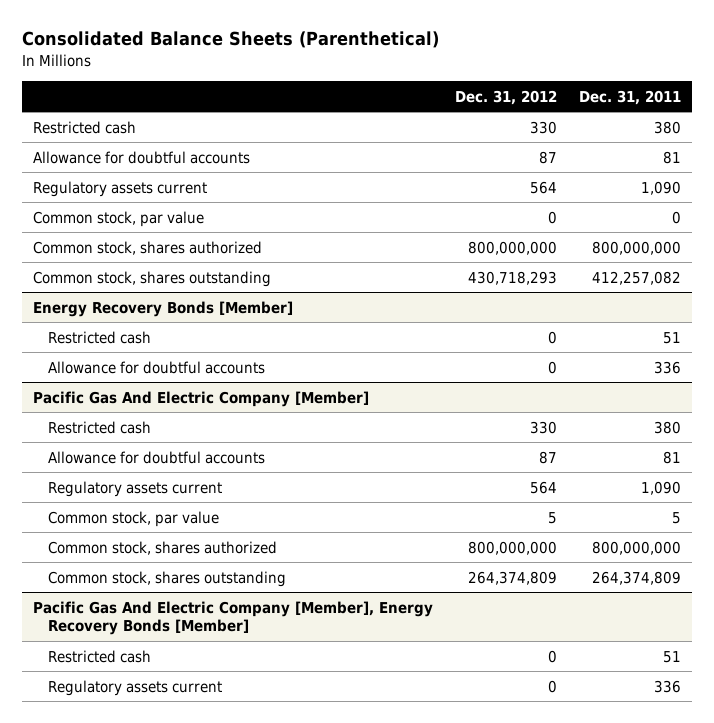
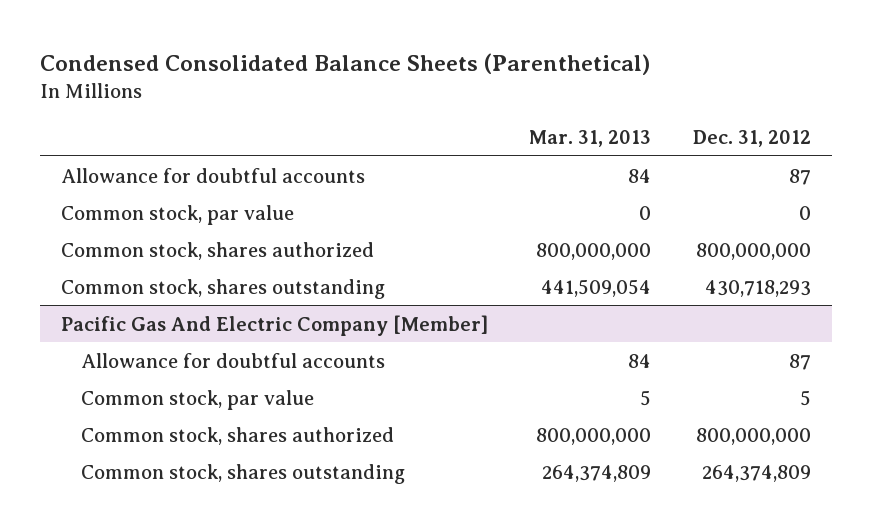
- Consolidated Balance Sheets (Parenthetical)
+ Condensed Consolidated Balance Sheets (Parenthetical)
- | Dec. 31, 2012 | Dec. 31, 2011
+ | Mar. 31, 2013 | Dec. 31, 2012
- Restricted cash | 330 | 380
- Regulatory assets current | 564 | 1,090
- Energy Recovery Bonds [Member]
- Restricted cash | 0 | 51
- Allowance for doubtful accounts | 0 | 336
@ Pacific Gas And Electric Company [Member]
- Restricted cash | 330 | 380
- Regulatory assets current | 564 | 1,090
- Pacific Gas And Electric Company [Member], Energy Recovery Bonds [Member]
- Restricted cash | 0 | 51
- Regulatory assets current | 0 | 336

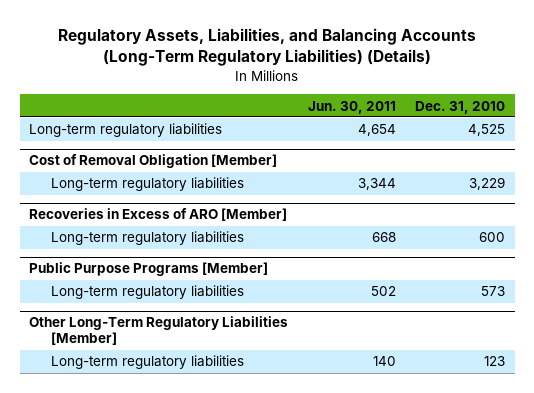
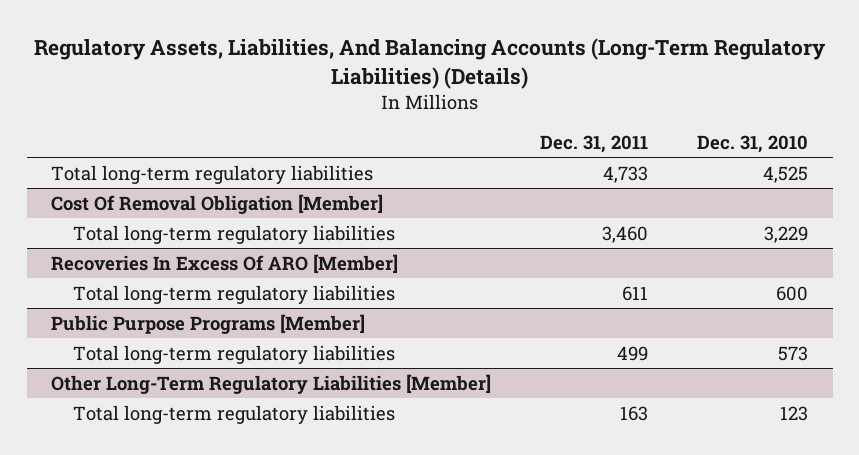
- Regulatory Assets, Liabilities, and Balancing Accounts (Long-Term Regulatory Liabilities) (Details)
+ Regulatory Assets, Liabilities, And Balancing Accounts (Long-Term Regulatory Liabilities) (Details)
- | Jun. 30, 2011 | Dec. 31, 2010
+ | Dec. 31, 2011 | Dec. 31, 2010
- Long-term regulatory liabilities | 4,654 | 4,525
- Cost of Removal Obligation [Member]
- Long-term regulatory liabilities | 3,344 | 3,229
- Recoveries in Excess of ARO [Member]
- Long-term regulatory liabilities | 668 | 600
+ Total long-term regulatory liabilities | 4,733 | 4,525
+ Cost Of Removal Obligation [Member]
+ Total long-term regulatory liabilities | 3,460 | 3,229
+ Recoveries In Excess Of ARO [Member]
+ Total long-term regulatory liabilities | 611 | 600
@ Public Purpose Programs [Member]
- Long-term regulatory liabilities | 502 | 573
+ Total long-term regulatory liabilities | 499 | 573
@ Other Long-Term Regulatory Liabilities [Member]
- Long-term regulatory liabilities | 140 | 123
+ Total long-term regulatory liabilities | 163 | 123

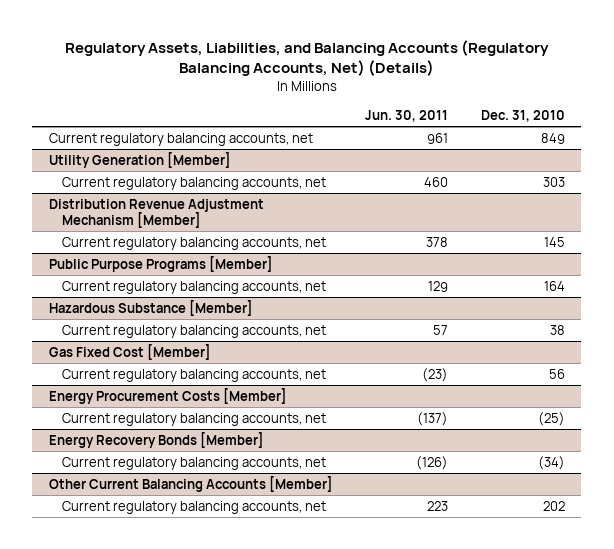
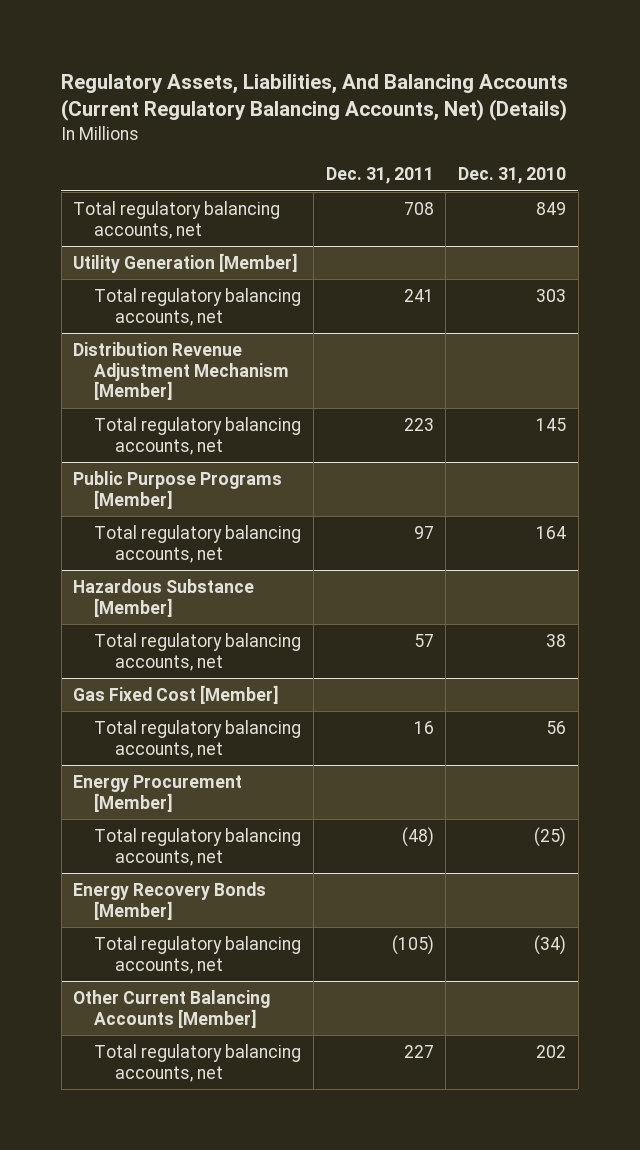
- Regulatory Assets, Liabilities, and Balancing Accounts (Regulatory Balancing Accounts, Net) (Details)
+ Regulatory Assets, Liabilities, And Balancing Accounts (Current Regulatory Balancing Accounts, Net) (Details)
- | Jun. 30, 2011 | Dec. 31, 2010
+ | Dec. 31, 2011 | Dec. 31, 2010
- Current regulatory balancing accounts, net | 961 | 849
+ Total regulatory balancing accounts, net | 708 | 849
@ Utility Generation [Member]
- Current regulatory balancing accounts, net | 460 | 303
+ Total regulatory balancing accounts, net | 241 | 303
@ Distribution Revenue Adjustment Mechanism [Member]
- Current regulatory balancing accounts, net | 378 | 145
+ Total regulatory balancing accounts, net | 223 | 145
@ Public Purpose Programs [Member]
- Current regulatory balancing accounts, net | 129 | 164
+ Total regulatory balancing accounts, net | 97 | 164
@ Hazardous Substance [Member]
- Current regulatory balancing accounts, net | 57 | 38
+ Total regulatory balancing accounts, net | 57 | 38
@ Gas Fixed Cost [Member]
- Current regulatory balancing accounts, net | (23) | 56
- Energy Procurement Costs [Member]
- Current regulatory balancing accounts, net | (137) | (25)
@ Gas Fixed Cost [Member]
+ Total regulatory balancing accounts, net | 16 | 56
+ Energy Procurement [Member]
+ Total regulatory balancing accounts, net | (48) | (25)
@ Energy Recovery Bonds [Member]
- Current regulatory balancing accounts, net | (126) | (34)
+ Total regulatory balancing accounts, net | (105) | (34)
@ Other Current Balancing Accounts [Member]
- Current regulatory balancing accounts, net | 223 | 202
+ Total regulatory balancing accounts, net | 227 | 202

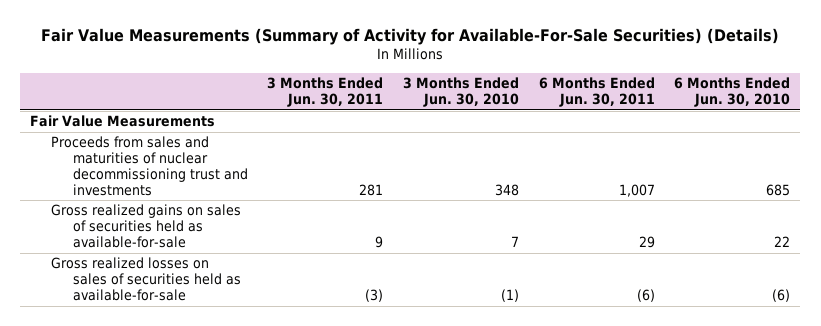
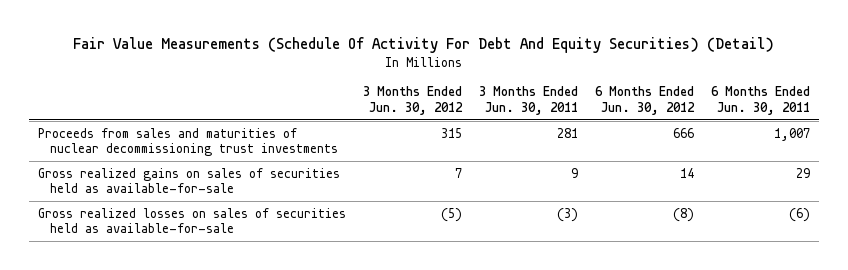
- Fair Value Measurements (Summary of Activity for Available-For-Sale Securities) (Details)
+ Fair Value Measurements (Schedule Of Activity For Debt And Equity Securities) (Detail)
- | 3 Months Ended Jun. 30, 2011 | 3 Months Ended Jun. 30, 2010 | 6 Months Ended Jun. 30, 2011 | 6 Months Ended Jun. 30, 2010
+ | 3 Months Ended Jun. 30, 2012 | 3 Months Ended Jun. 30, 2011 | 6 Months Ended Jun. 30, 2012 | 6 Months Ended Jun. 30, 2011
- Fair Value Measurements
- Proceeds from sales and maturities of nuclear decommissioning trust and investments | 281 | 348 | 1,007 | 685
+ Proceeds from sales and maturities of nuclear decommissioning trust investments | 315 | 281 | 666 | 1,007

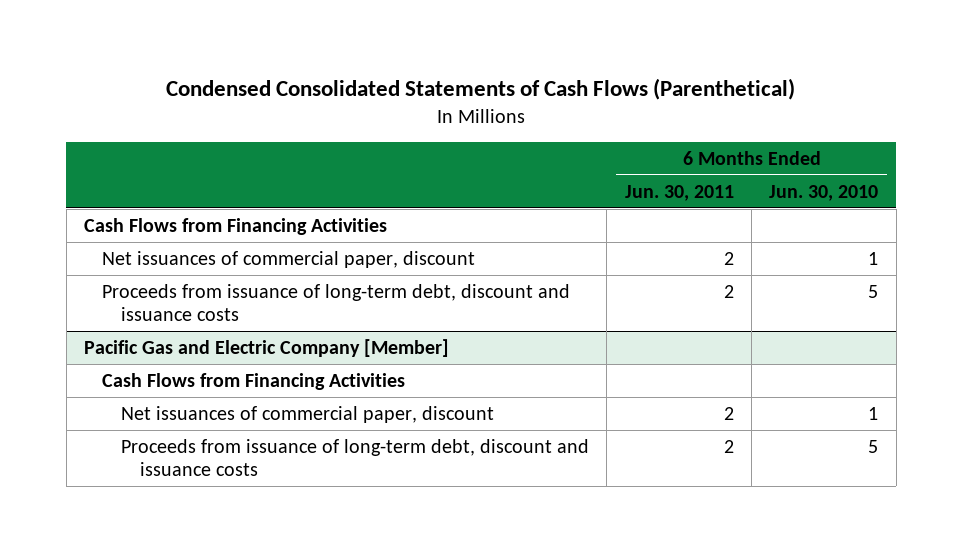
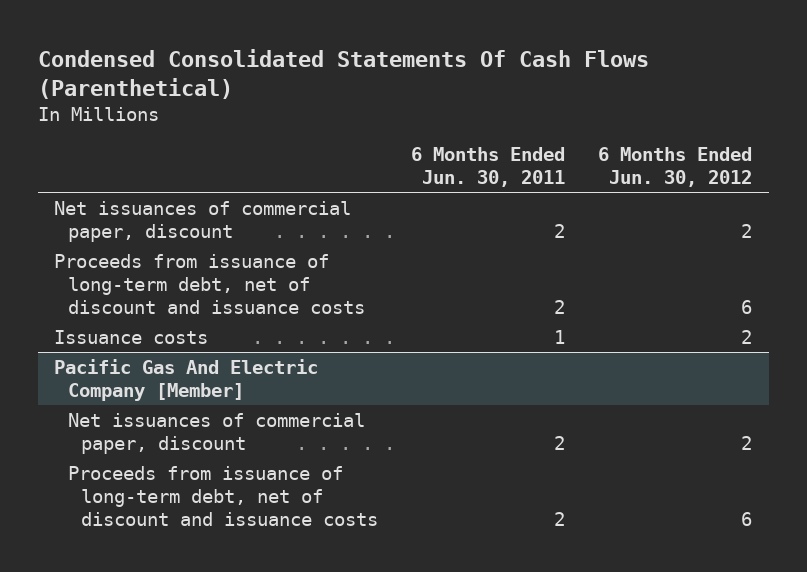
- Condensed Consolidated Statements of Cash Flows (Parenthetical)
+ Condensed Consolidated Statements Of Cash Flows (Parenthetical)
- | 6 Months Ended Jun. 30, 2011 | 6 Months Ended Jun. 30, 2010
+ | 6 Months Ended Jun. 30, 2011 | 6 Months Ended Jun. 30, 2012
- Cash Flows from Financing Activities
- Proceeds from issuance of long-term debt, discount and issuance costs | 2 | 5
- Pacific Gas and Electric Company [Member]
- Cash Flows from Financing Activities
+ Proceeds from issuance of long-term debt, net of discount and issuance costs | 2 | 6
+ Issuance costs | 1 | 2
+ Pacific Gas And Electric Company [Member]
- Proceeds from issuance of long-term debt, discount and issuance costs | 2 | 5
+ Proceeds from issuance of long-term debt, net of discount and issuance costs | 2 | 6

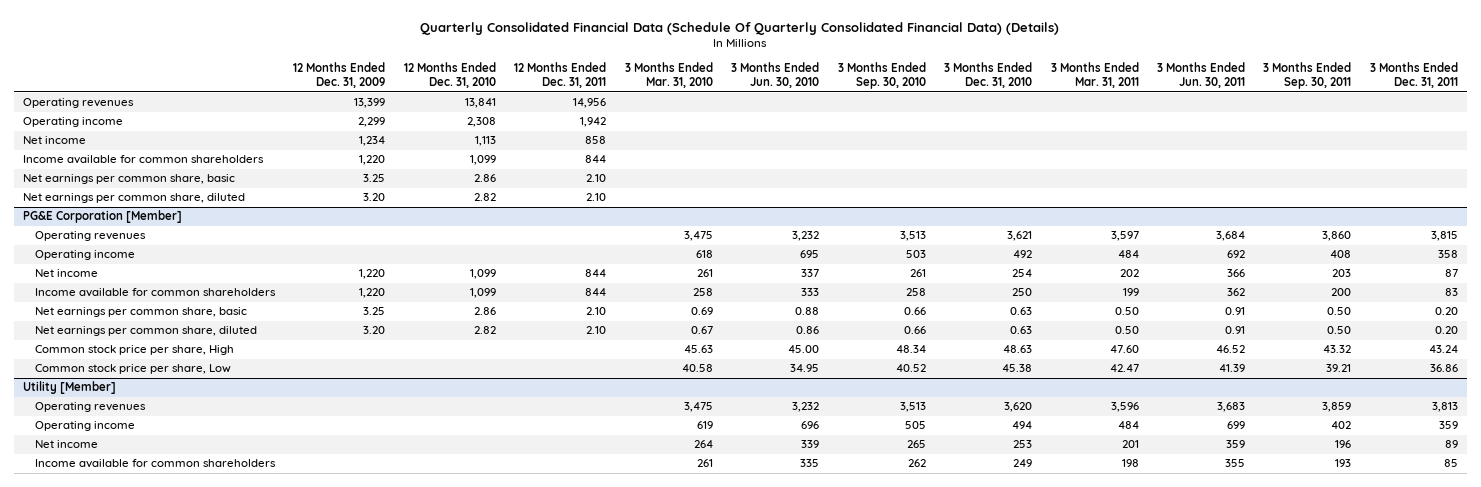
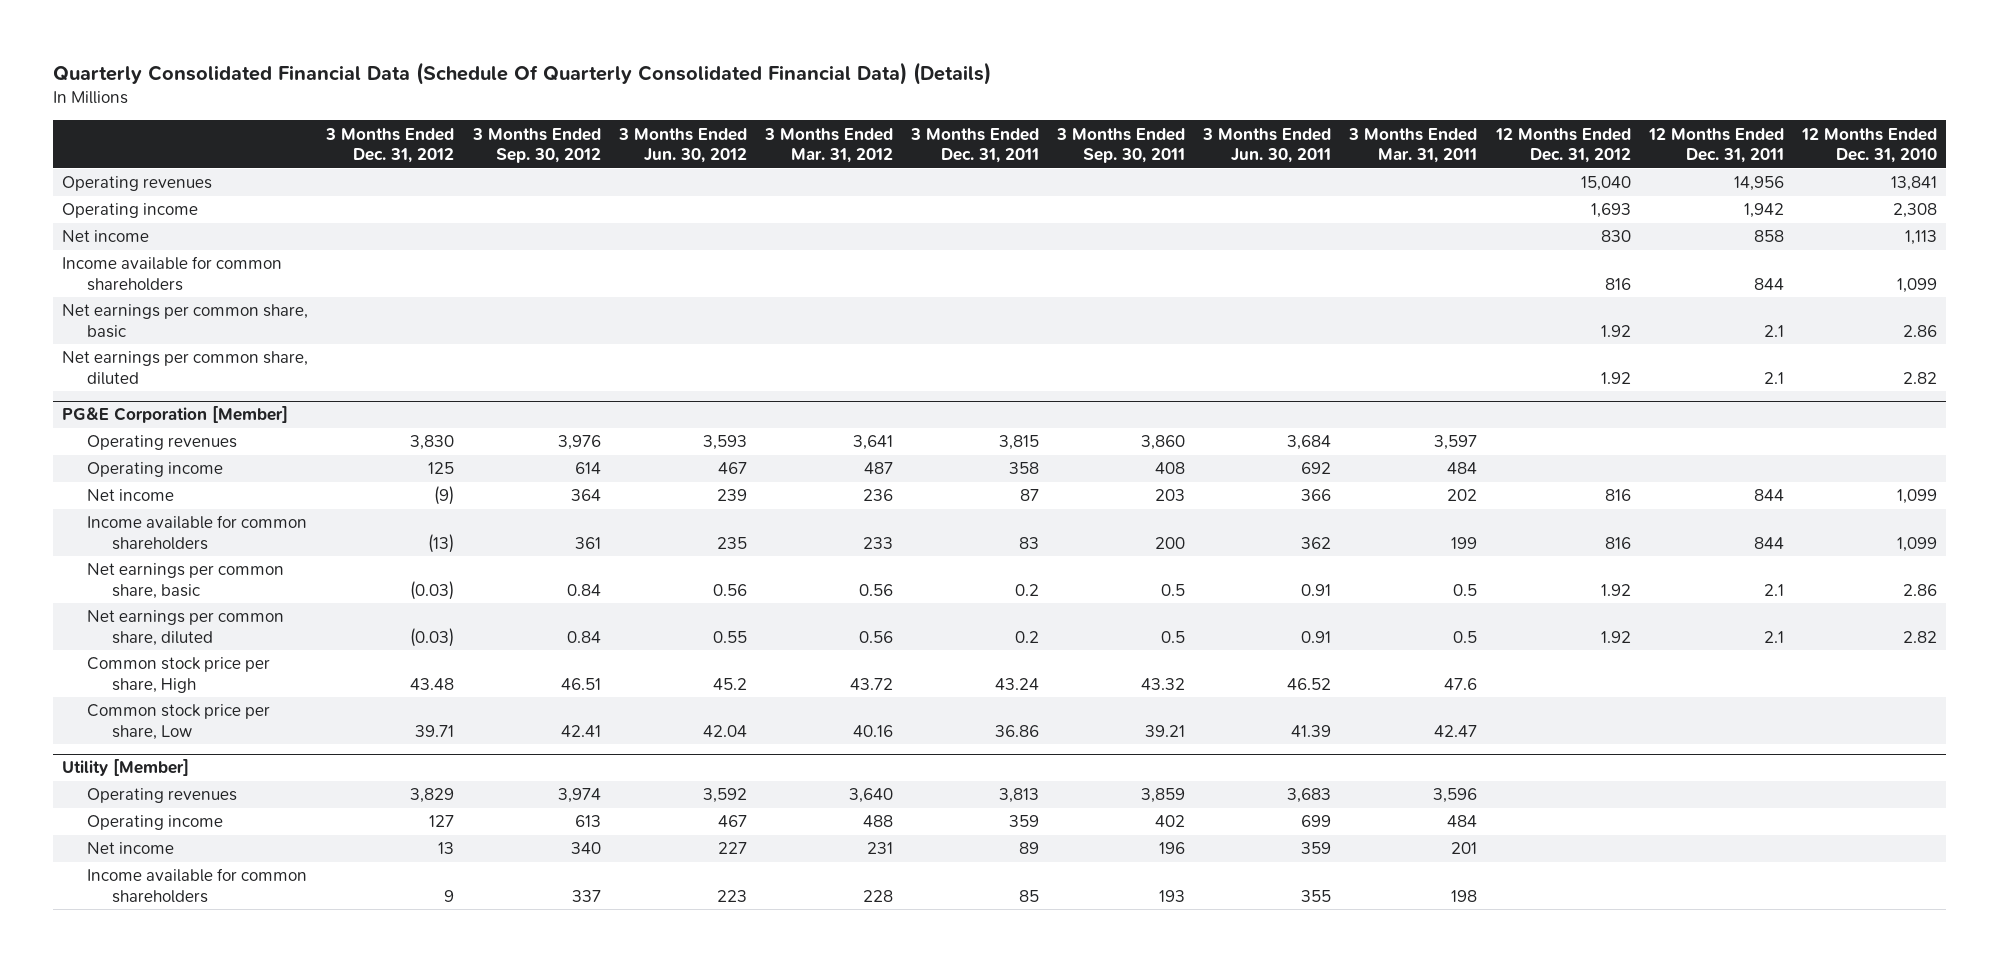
- | 12 Months Ended Dec. 31, 2009 | 12 Months Ended Dec. 31, 2010 | 12 Months Ended Dec. 31, 2011 | 3 Months Ended Mar. 31, 2010 | 3 Months Ended Jun. 30, 2010 | 3 Months Ended Sep. 30, 2010 | 3 Months Ended Dec. 31, 2010 | 3 Months Ended Mar. 31, 2011 | 3 Months Ended Jun. 30, 2011 | 3 Months Ended Sep. 30, 2011 | 3 Months Ended Dec. 31, 2011
+ | 3 Months Ended Dec. 31, 2012 | 3 Months Ended Sep. 30, 2012 | 3 Months Ended Jun. 30, 2012 | 3 Months Ended Mar. 31, 2012 | 3 Months Ended Dec. 31, 2011 | 3 Months Ended Sep. 30, 2011 | 3 Months Ended Jun. 30, 2011 | 3 Months Ended Mar. 31, 2011 | 12 Months Ended Dec. 31, 2012 | 12 Months Ended Dec. 31, 2011 | 12 Months Ended Dec. 31, 2010
- Net earnings per common share, basic | 3.25 | 2.86 | 2.10 | | | | | | | |
- Net earnings per common share, diluted | 3.20 | 2.82 | 2.10 | | | | | | | |
+ Net earnings per common share, basic | | | | | | | | | 1.92 | 2.1 | 2.86
+ Net earnings per common share, diluted | | | | | | | | | 1.92 | 2.1 | 2.82
@ PG&E Corporation [Member]
- Net earnings per common share, basic | 3.25 | 2.86 | 2.10 | 0.69 | 0.88 | 0.66 | 0.63 | 0.50 | 0.91 | 0.50 | 0.20
- Net earnings per common share, diluted | 3.20 | 2.82 | 2.10 | 0.67 | 0.86 | 0.66 | 0.63 | 0.50 | 0.91 | 0.50 | 0.20
- Common stock price per share, High | | | | 45.63 | 45.00 | 48.34 | 48.63 | 47.60 | 46.52 | 43.32 | 43.24
+ Net earnings per common share, basic | (0.03) | 0.84 | 0.56 | 0.56 | 0.2 | 0.5 | 0.91 | 0.5 | 1.92 | 2.1 | 2.86
+ Net earnings per common share, diluted | (0.03) | 0.84 | 0.55 | 0.56 | 0.2 | 0.5 | 0.91 | 0.5 | 1.92 | 2.1 | 2.82
+ Common stock price per share, High | 43.48 | 46.51 | 45.2 | 43.72 | 43.24 | 43.32 | 46.52 | 47.6 | | |

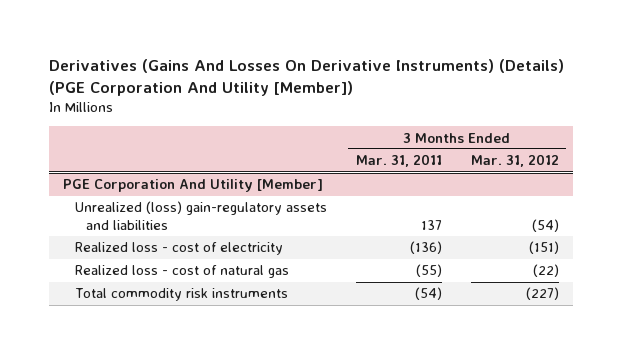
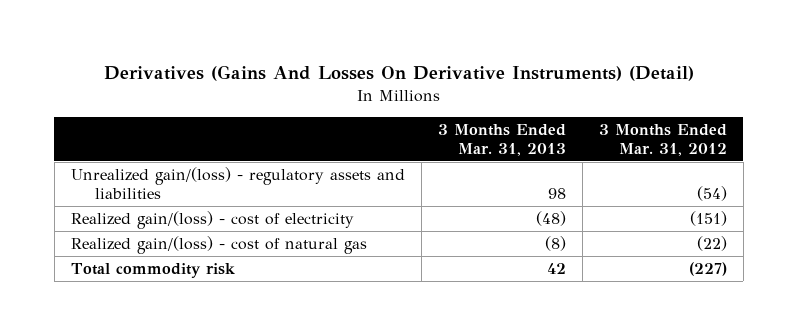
- Derivatives (Gains And Losses On Derivative Instruments) (Details) (PGE Corporation And Utility [Member])
+ Derivatives (Gains And Losses On Derivative Instruments) (Detail)
- | 3 Months Ended Mar. 31, 2011 | 3 Months Ended Mar. 31, 2012
+ | 3 Months Ended Mar. 31, 2013 | 3 Months Ended Mar. 31, 2012
- PGE Corporation And Utility [Member]
- Unrealized (loss) gain-regulatory assets and liabilities | 137 | (54)
- Realized loss - cost of electricity | (136) | (151)
- Realized loss - cost of natural gas | (55) | (22)
- Total commodity risk instruments | (54) | (227)
+ Unrealized gain/(loss) - regulatory assets and liabilities | 98 | (54)
+ Realized gain/(loss) - cost of electricity | (48) | (151)
+ Realized gain/(loss) - cost of natural gas | (8) | (22)
+ Total commodity risk | 42 | (227)

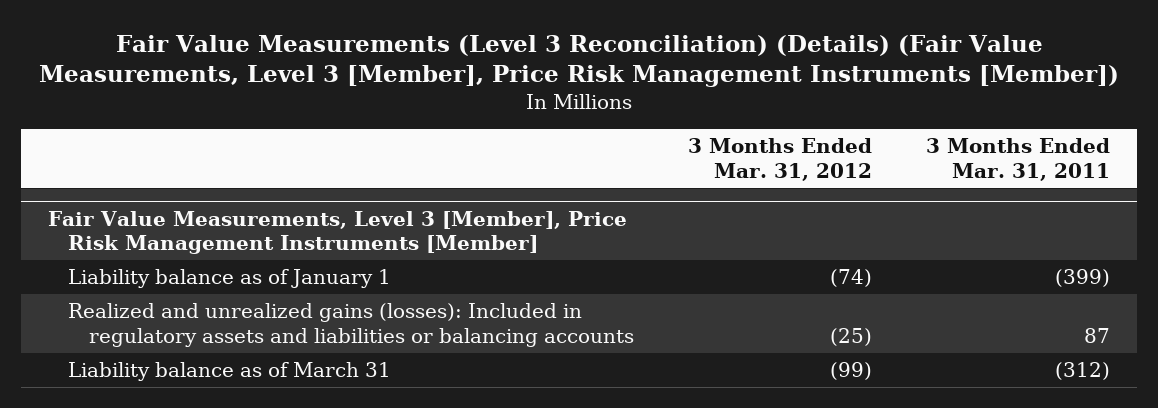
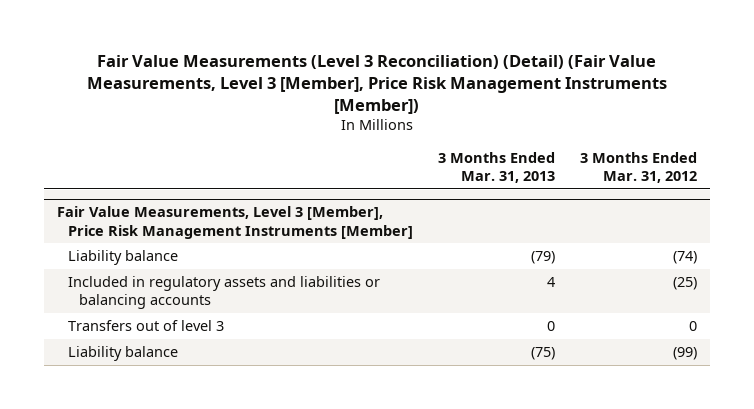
- Fair Value Measurements (Level 3 Reconciliation) (Details) (Fair Value Measurements, Level 3 [Member], Price Risk Management Instruments [Member])
+ Fair Value Measurements (Level 3 Reconciliation) (Detail) (Fair Value Measurements, Level 3 [Member], Price Risk Management Instruments [Member])
- | 3 Months Ended Mar. 31, 2012 | 3 Months Ended Mar. 31, 2011
+ | 3 Months Ended Mar. 31, 2013 | 3 Months Ended Mar. 31, 2012
@ Fair Value Measurements, Level 3 [Member], Price Risk Management Instruments [Member]
- Liability balance as of January 1 | (74) | (399)
- Realized and unrealized gains (losses): Included in regulatory assets and liabilities or balancing accounts | (25) | 87
- Liability balance as of March 31 | (99) | (312)
+ Liability balance | (79) | (74)
+ Included in regulatory assets and liabilities or balancing accounts | 4 | (25)
+ Transfers out of level 3 | 0 | 0
+ Liability balance | (75) | (99)

